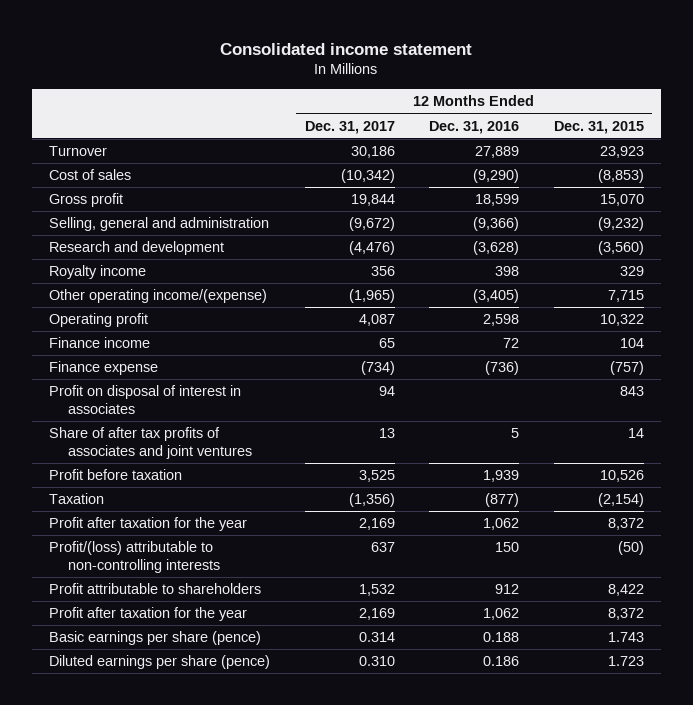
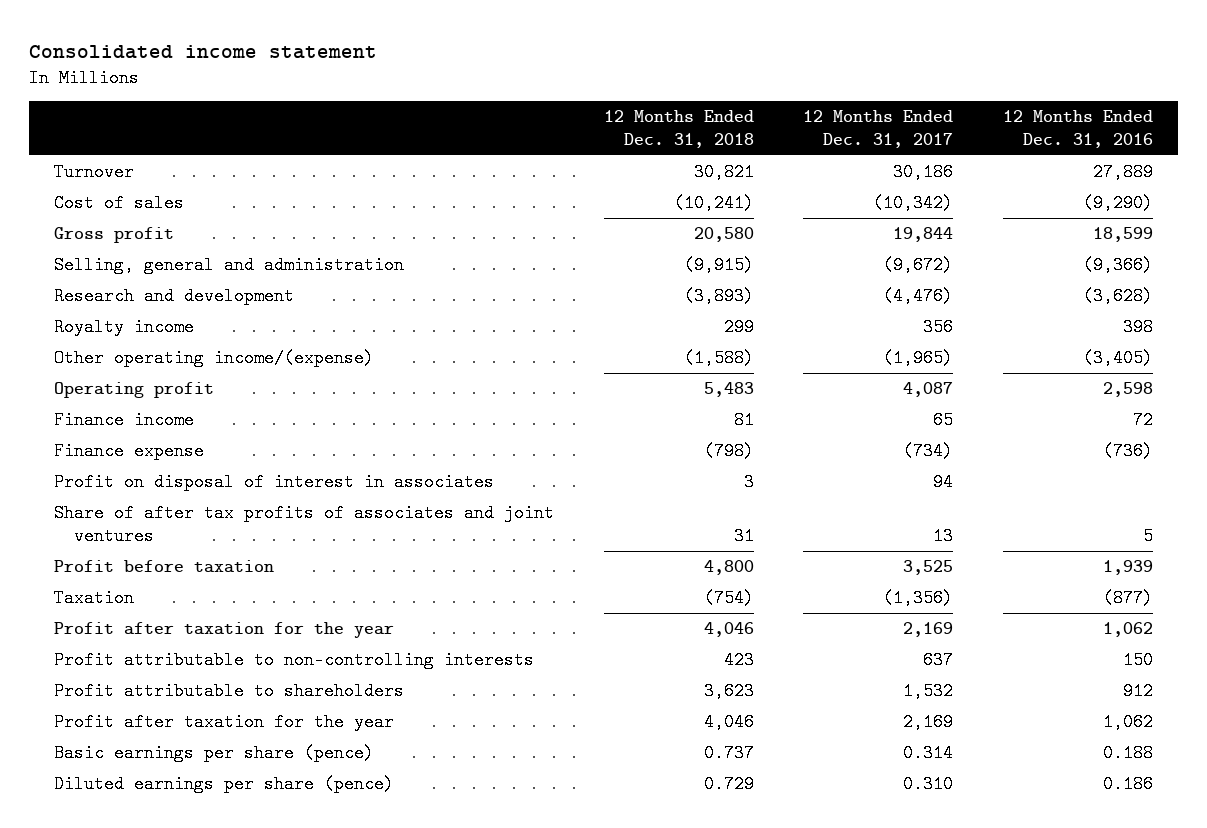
- | 12 Months Ended Dec. 31, 2017 | 12 Months Ended Dec. 31, 2016 | 12 Months Ended Dec. 31, 2015
+ | 12 Months Ended Dec. 31, 2018 | 12 Months Ended Dec. 31, 2017 | 12 Months Ended Dec. 31, 2016
- Profit/(loss) attributable to non-controlling interests | 637 | 150 | (50)
+ Profit attributable to non-controlling interests | 423 | 637 | 150

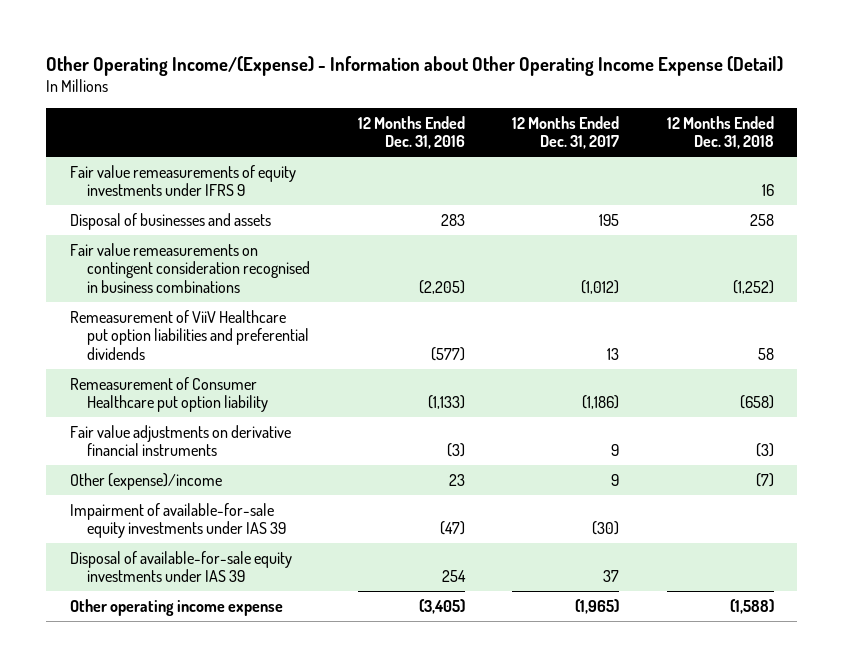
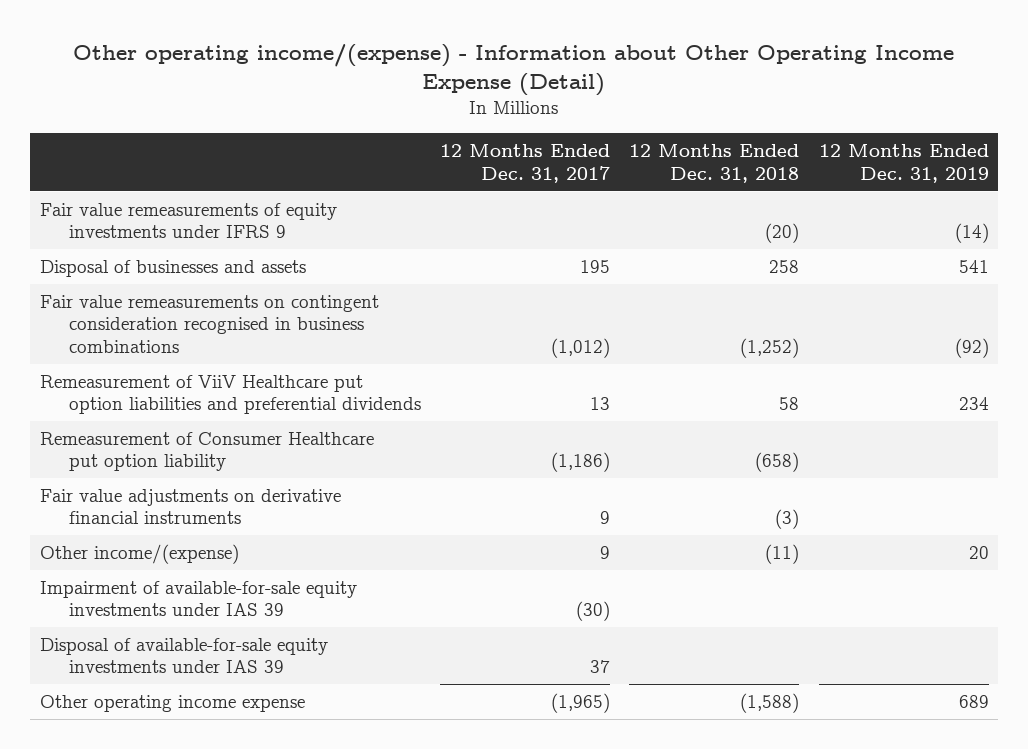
- Other Operating Income/(Expense) - Information about Other Operating Income Expense (Detail)
+ Other operating income/(expense) - Information about Other Operating Income Expense (Detail)
- | 12 Months Ended Dec. 31, 2016 | 12 Months Ended Dec. 31, 2017 | 12 Months Ended Dec. 31, 2018
+ | 12 Months Ended Dec. 31, 2017 | 12 Months Ended Dec. 31, 2018 | 12 Months Ended Dec. 31, 2019
- Fair value remeasurements of equity investments under IFRS 9 | | | 16
+ Fair value remeasurements of equity investments under IFRS 9 | | (20) | (14)
- Other (expense)/income | 23 | 9 | (7)
+ Other income/(expense) | 9 | (11) | 20

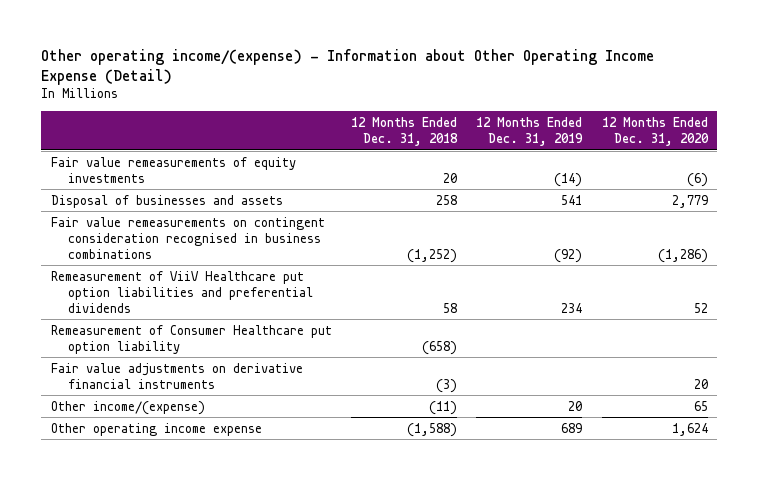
- | 12 Months Ended Dec. 31, 2017 | 12 Months Ended Dec. 31, 2018 | 12 Months Ended Dec. 31, 2019
+ | 12 Months Ended Dec. 31, 2018 | 12 Months Ended Dec. 31, 2019 | 12 Months Ended Dec. 31, 2020
- Fair value remeasurements of equity investments under IFRS 9 | | (20) | (14)
+ Fair value remeasurements of equity investments | 20 | (14) | (6)
- Impairment of available-for-sale equity investments under IAS 39 | (30) | |
- Disposal of available-for-sale equity investments under IAS 39 | 37 | |

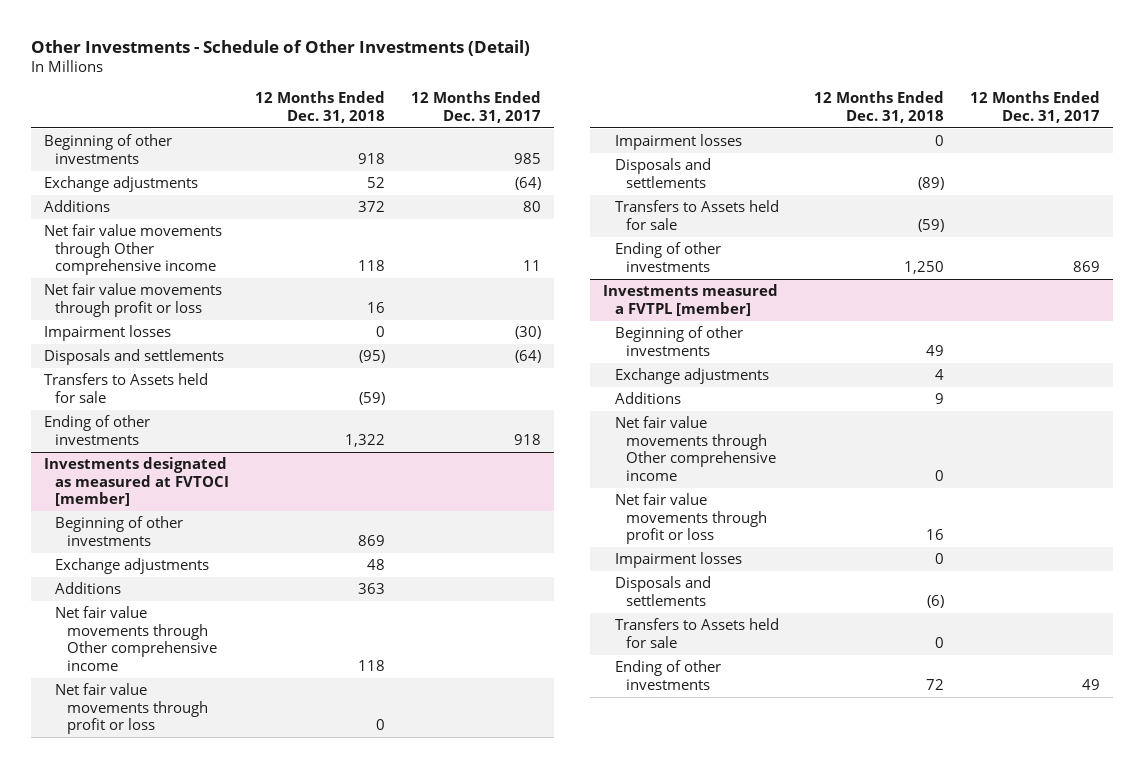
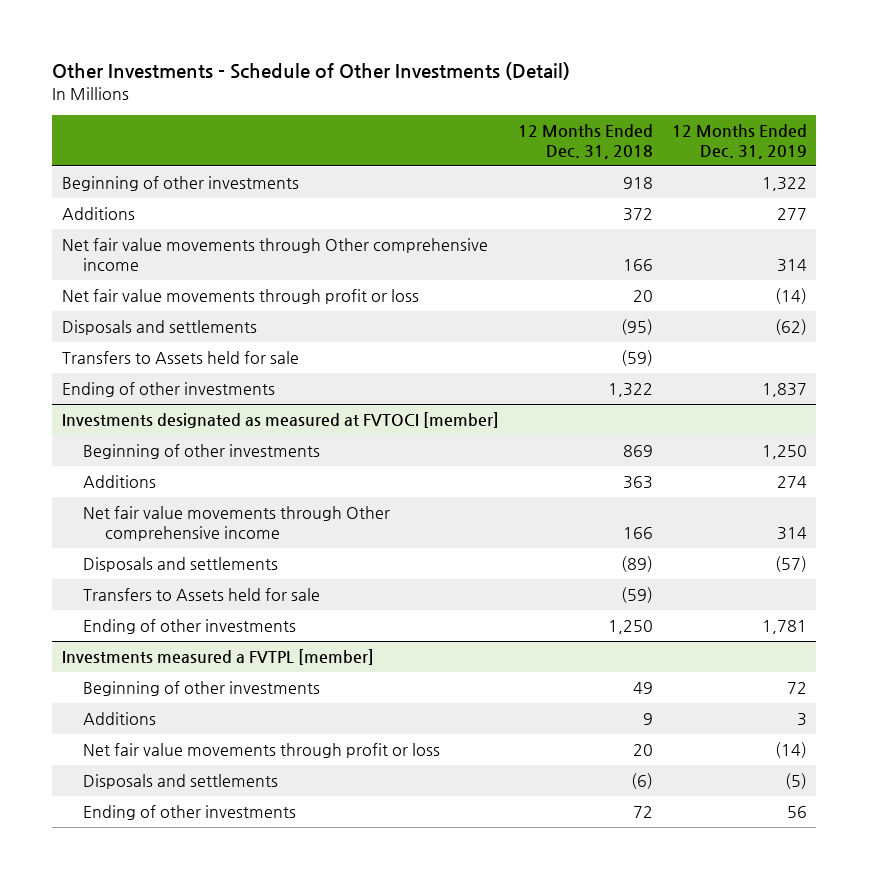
- | 12 Months Ended Dec. 31, 2018 | 12 Months Ended Dec. 31, 2017
+ | 12 Months Ended Dec. 31, 2018 | 12 Months Ended Dec. 31, 2019
- Exchange adjustments | 52 | (64)
- Net fair value movements through Other comprehensive income | 118 | 11
- Net fair value movements through profit or loss | 16 |
- Impairment losses | 0 | (30)
+ Net fair value movements through Other comprehensive income | 166 | 314
+ Net fair value movements through profit or loss | 20 | (14)
@ Investments designated as measured at FVTOCI [member]
- Exchange adjustments | 48 |
- Net fair value movements through Other comprehensive income | 118 |
- Net fair value movements through profit or loss | 0 |
- Impairment losses | 0 |
+ Net fair value movements through Other comprehensive income | 166 | 314
@ Investments measured a FVTPL [member]
- Exchange adjustments | 4 |
- Net fair value movements through Other comprehensive income | 0 |
- Net fair value movements through profit or loss | 16 |
- Impairment losses | 0 |
+ Net fair value movements through profit or loss | 20 | (14)
- Transfers to Assets held for sale | 0 |

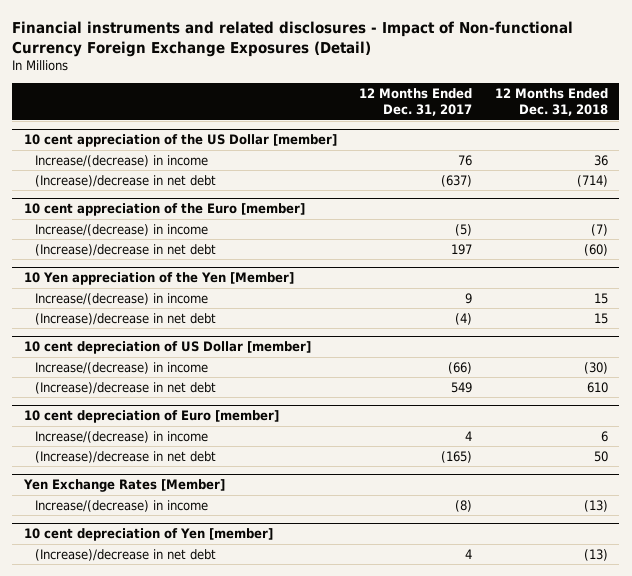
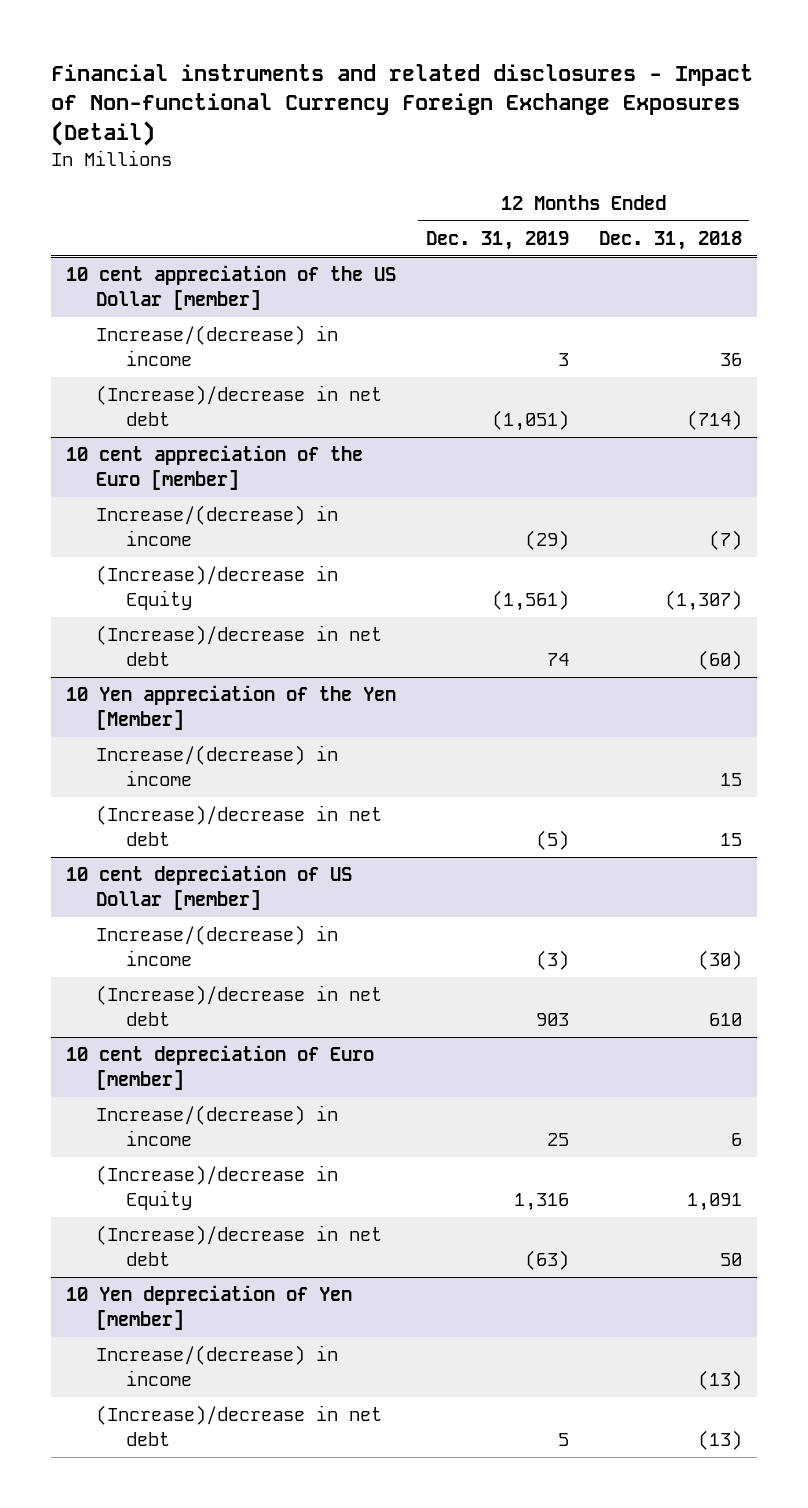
- | 12 Months Ended Dec. 31, 2017 | 12 Months Ended Dec. 31, 2018
+ | 12 Months Ended Dec. 31, 2019 | 12 Months Ended Dec. 31, 2018
@ 10 cent appreciation of the Euro [member]
+ (Increase)/decrease in Equity | (1,561) | (1,307)
@ 10 cent depreciation of Euro [member]
+ (Increase)/decrease in Equity | 1,316 | 1,091
- Yen Exchange Rates [Member]
+ 10 Yen depreciation of Yen [member]
- 10 cent depreciation of Yen [member]

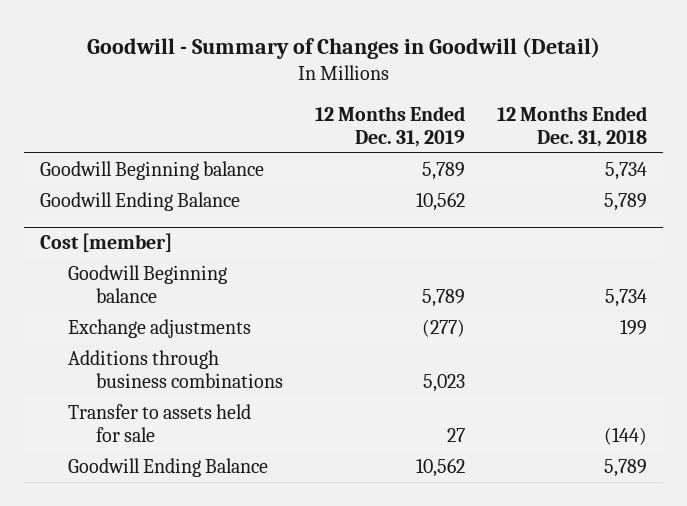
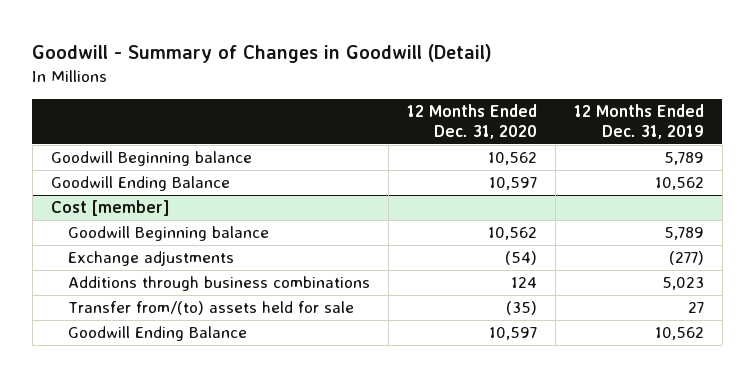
- | 12 Months Ended Dec. 31, 2019 | 12 Months Ended Dec. 31, 2018
+ | 12 Months Ended Dec. 31, 2020 | 12 Months Ended Dec. 31, 2019
@ Cost [member]
- Transfer to assets held for sale | 27 | (144)
+ Transfer from/(to) assets held for sale | (35) | 27

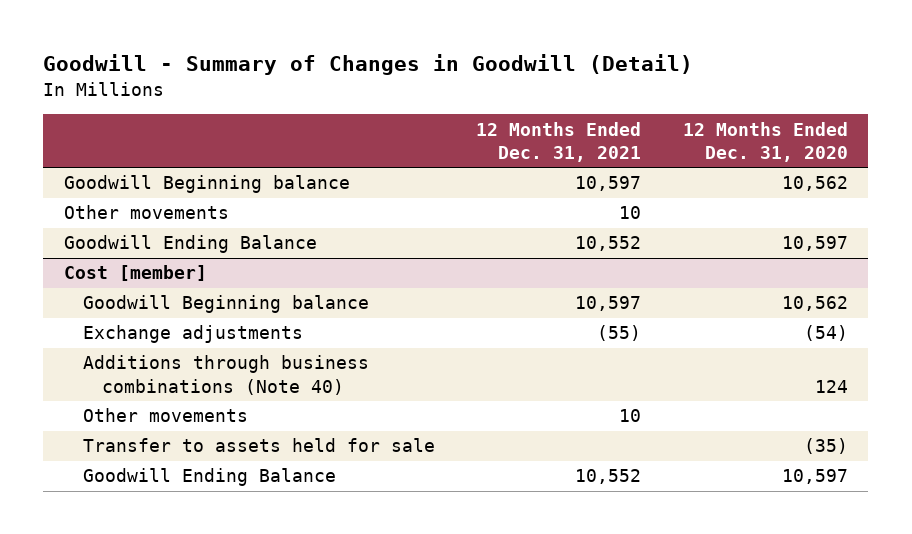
- | 12 Months Ended Dec. 31, 2020 | 12 Months Ended Dec. 31, 2019
+ | 12 Months Ended Dec. 31, 2021 | 12 Months Ended Dec. 31, 2020
+ Other movements | 10 |
@ Cost [member]
- Additions through business combinations | 124 | 5,023
- Transfer from/(to) assets held for sale | (35) | 27
+ Additions through business combinations (Note 40) | | 124
+ Other movements | 10 |
+ Transfer to assets held for sale | | (35)

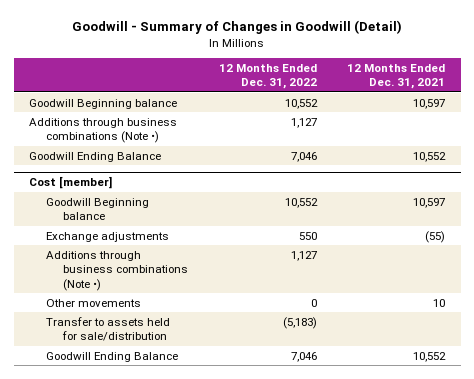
- | 12 Months Ended Dec. 31, 2021 | 12 Months Ended Dec. 31, 2020
+ | 12 Months Ended Dec. 31, 2022 | 12 Months Ended Dec. 31, 2021
- Other movements | 10 |
+ Additions through business combinations (Note •) | 1,127 |
@ Cost [member]
- Additions through business combinations (Note 40) | | 124
+ Additions through business combinations (Note •) | 1,127 |
- Transfer to assets held for sale | | (35)
+ Transfer to assets held for sale/distribution | (5,183) |

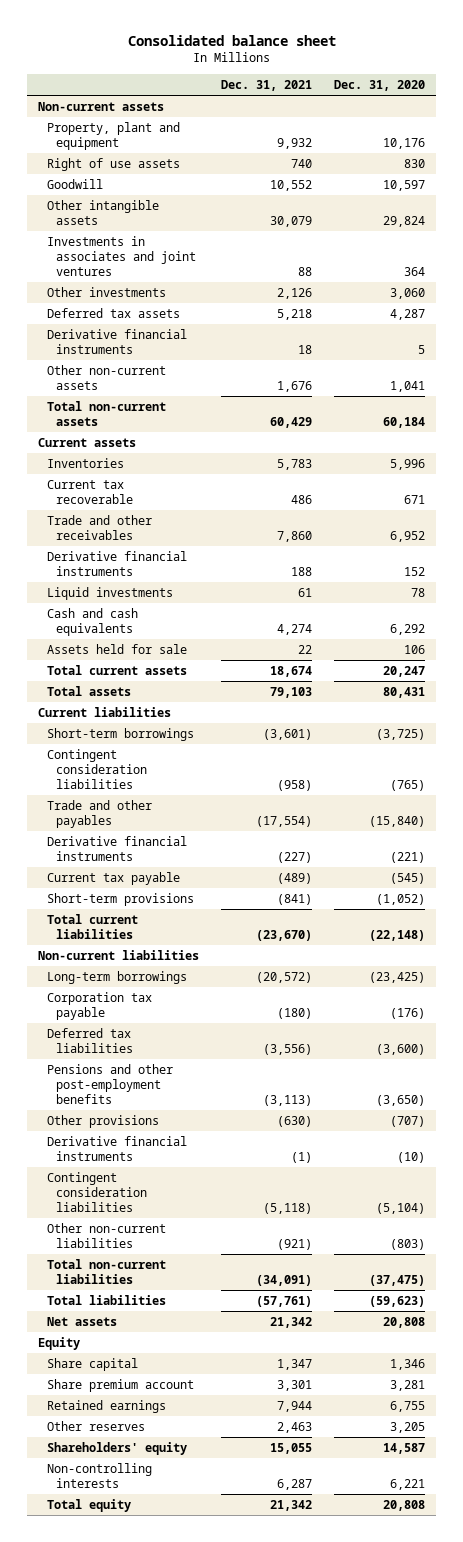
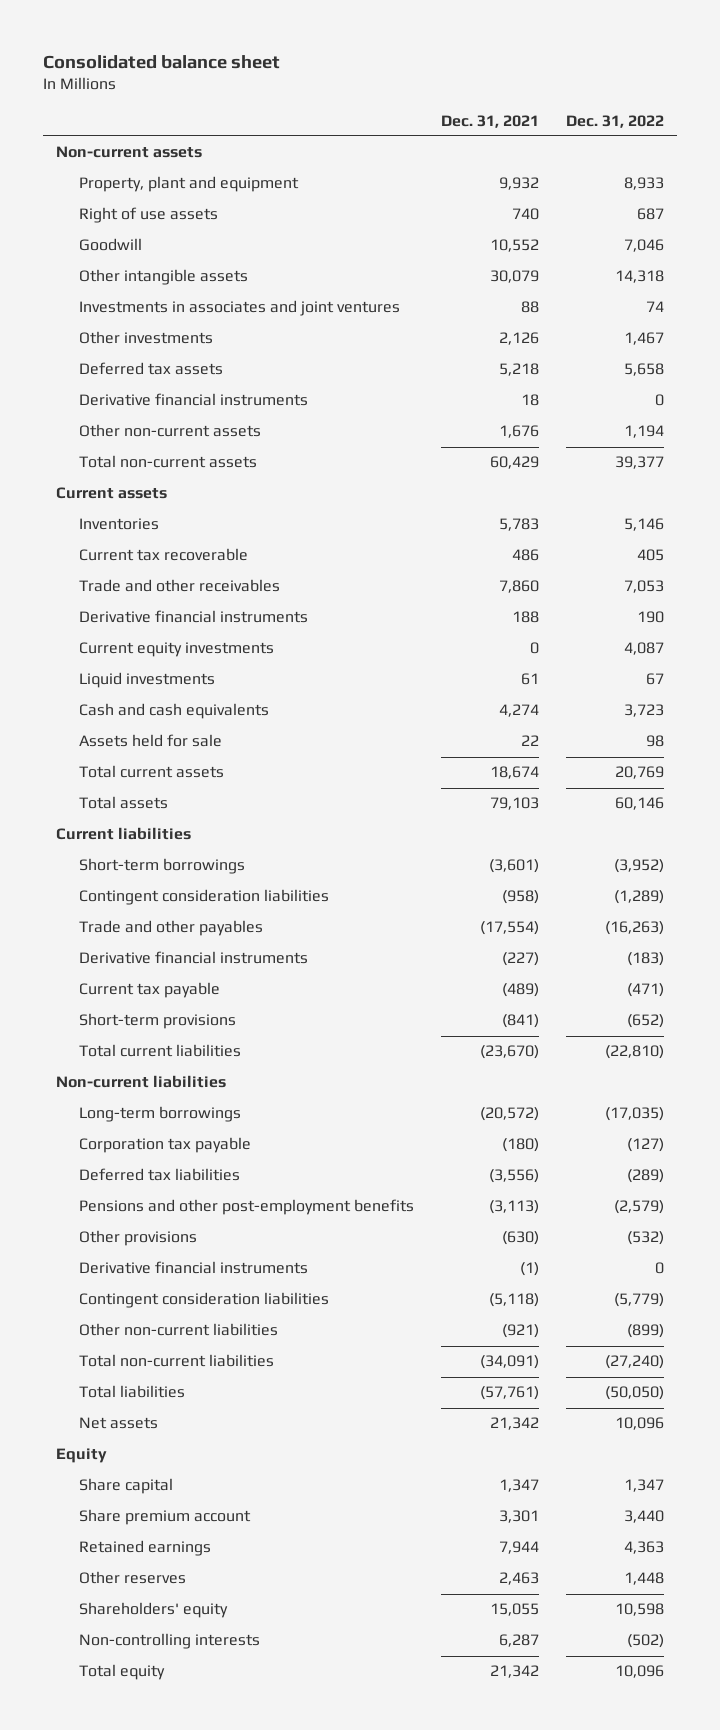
- | Dec. 31, 2021 | Dec. 31, 2020
+ | Dec. 31, 2021 | Dec. 31, 2022
+ Current equity investments | 0 | 4,087

